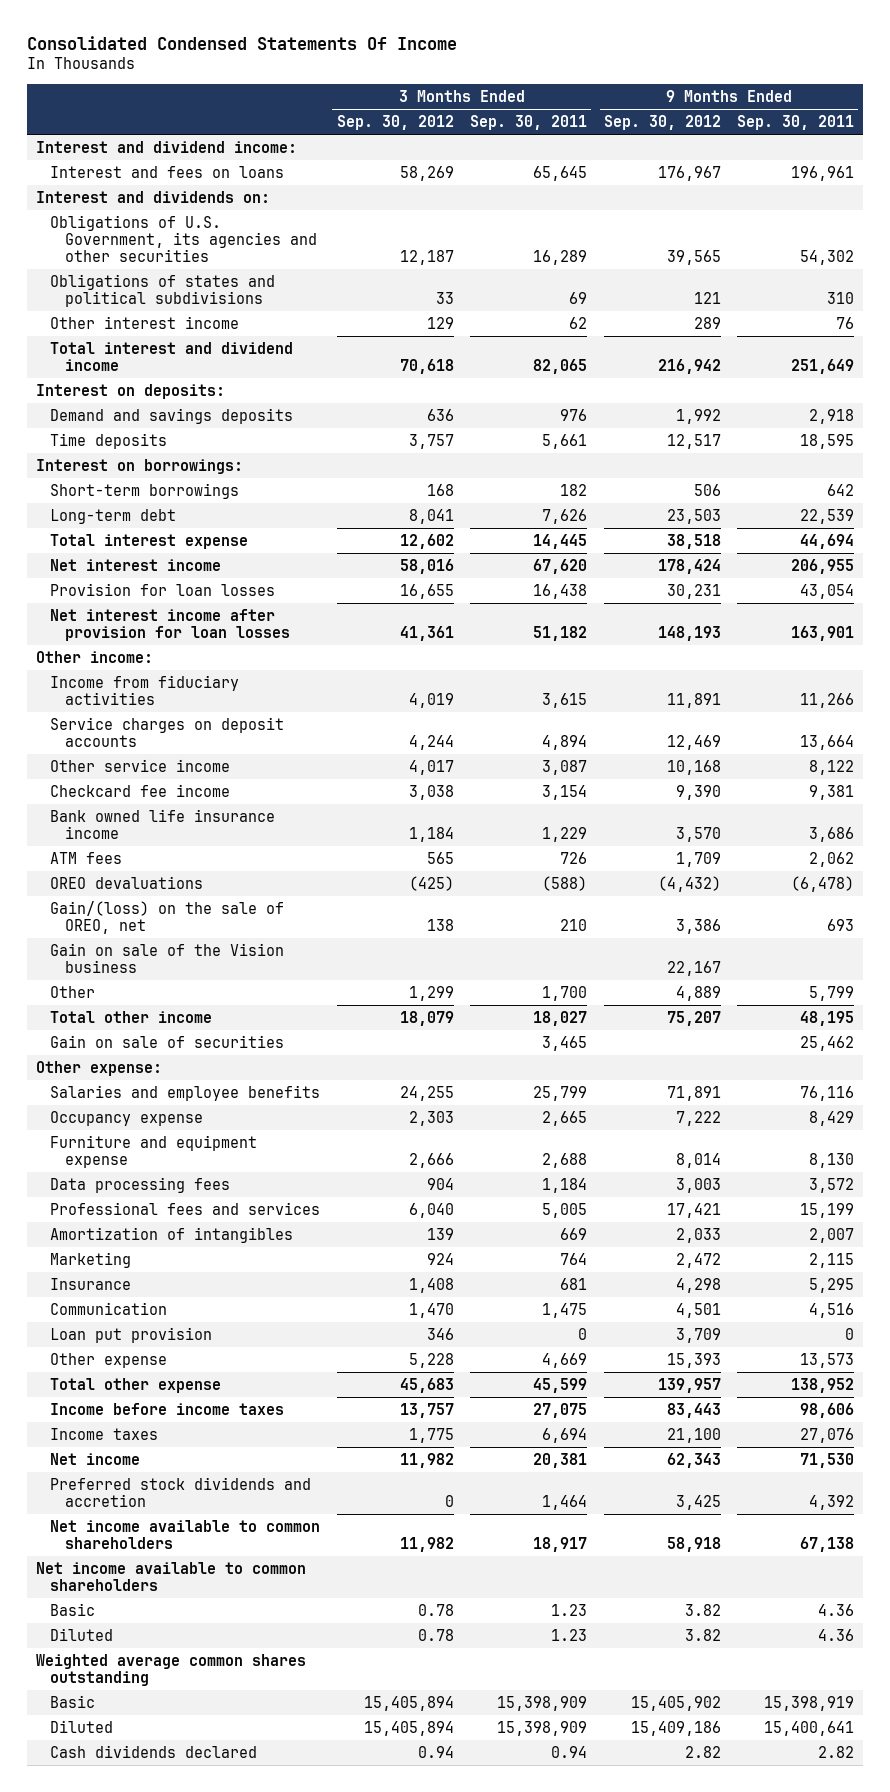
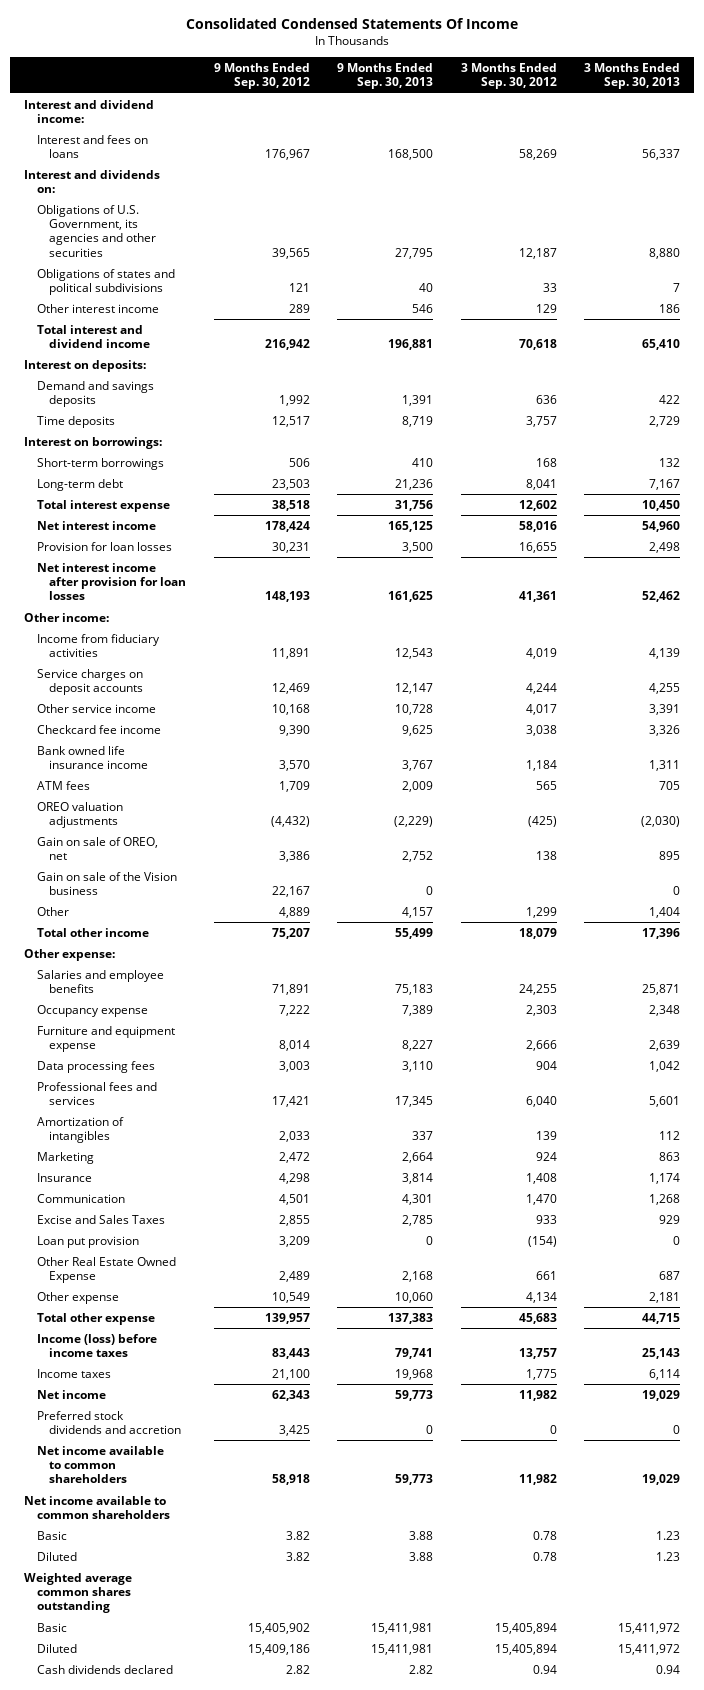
- | 3 Months Ended Sep. 30, 2012 | 3 Months Ended Sep. 30, 2011 | 9 Months Ended Sep. 30, 2012 | 9 Months Ended Sep. 30, 2011
+ | 9 Months Ended Sep. 30, 2012 | 9 Months Ended Sep. 30, 2013 | 3 Months Ended Sep. 30, 2012 | 3 Months Ended Sep. 30, 2013
- OREO devaluations | (425) | (588) | (4,432) | (6,478)
- Gain/(loss) on the sale of OREO, net | 138 | 210 | 3,386 | 693
+ OREO valuation adjustments | (4,432) | (2,229) | (425) | (2,030)
+ Gain on sale of OREO, net | 3,386 | 2,752 | 138 | 895
- Gain on sale of securities | | 3,465 | | 25,462
- Loan put provision | 346 | 0 | 3,709 | 0
- Other expense | 5,228 | 4,669 | 15,393 | 13,573
+ Excise and Sales Taxes | 2,855 | 2,785 | 933 | 929
+ Loan put provision | 3,209 | 0 | (154) | 0
+ Other Real Estate Owned Expense | 2,489 | 2,168 | 661 | 687
+ Other expense | 10,549 | 10,060 | 4,134 | 2,181
- Income before income taxes | 13,757 | 27,075 | 83,443 | 98,606
+ Income (loss) before income taxes | 83,443 | 79,741 | 13,757 | 25,143

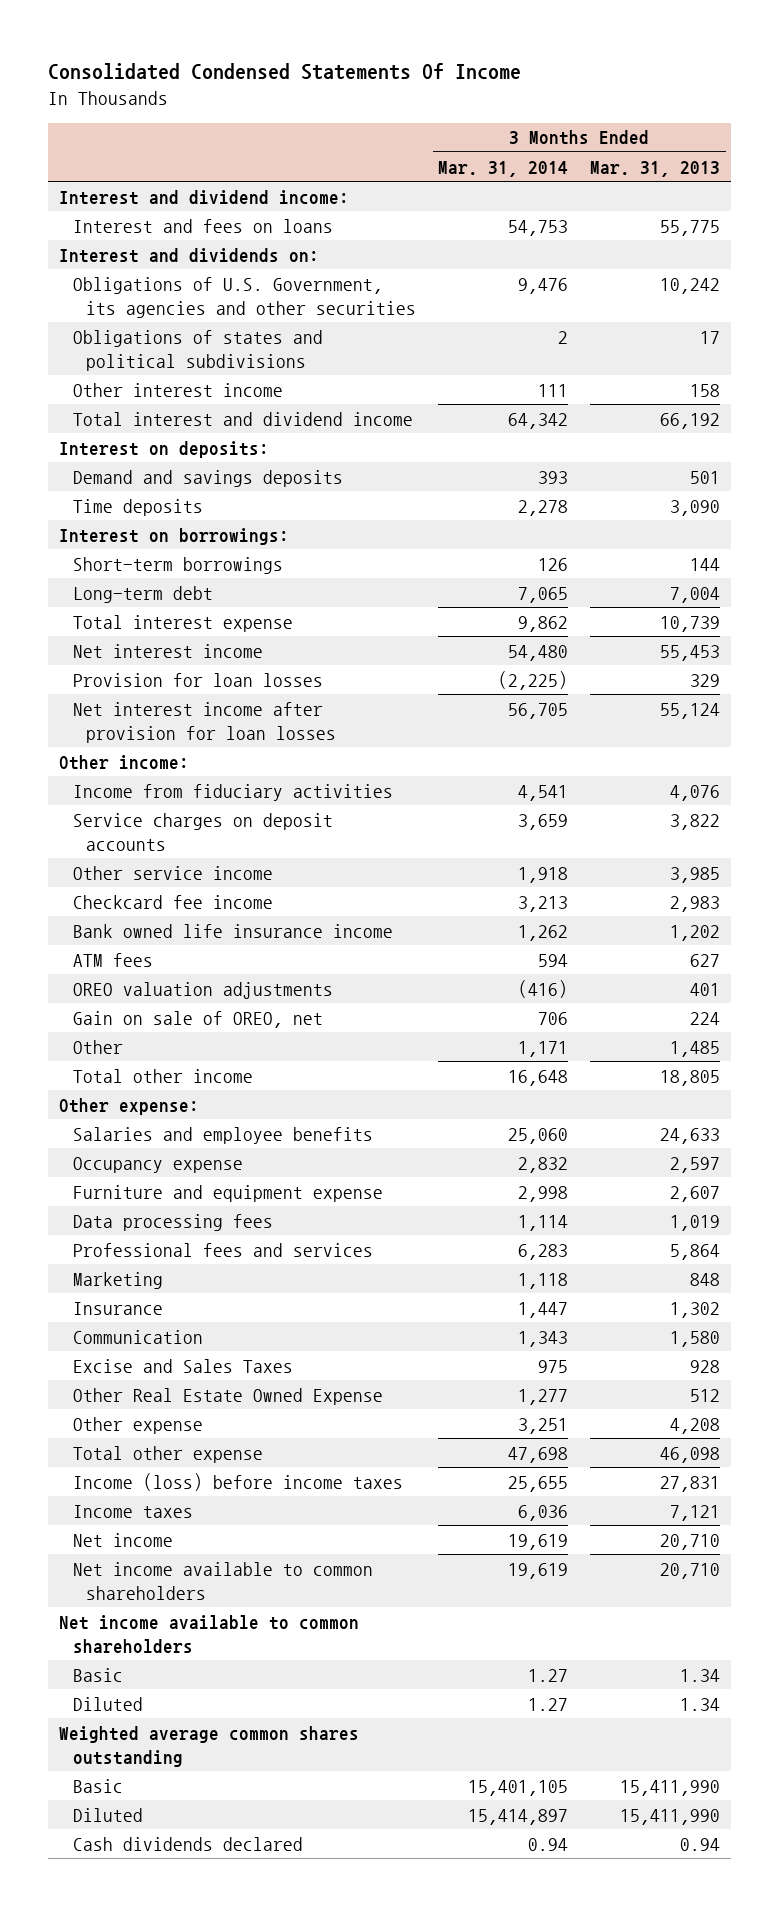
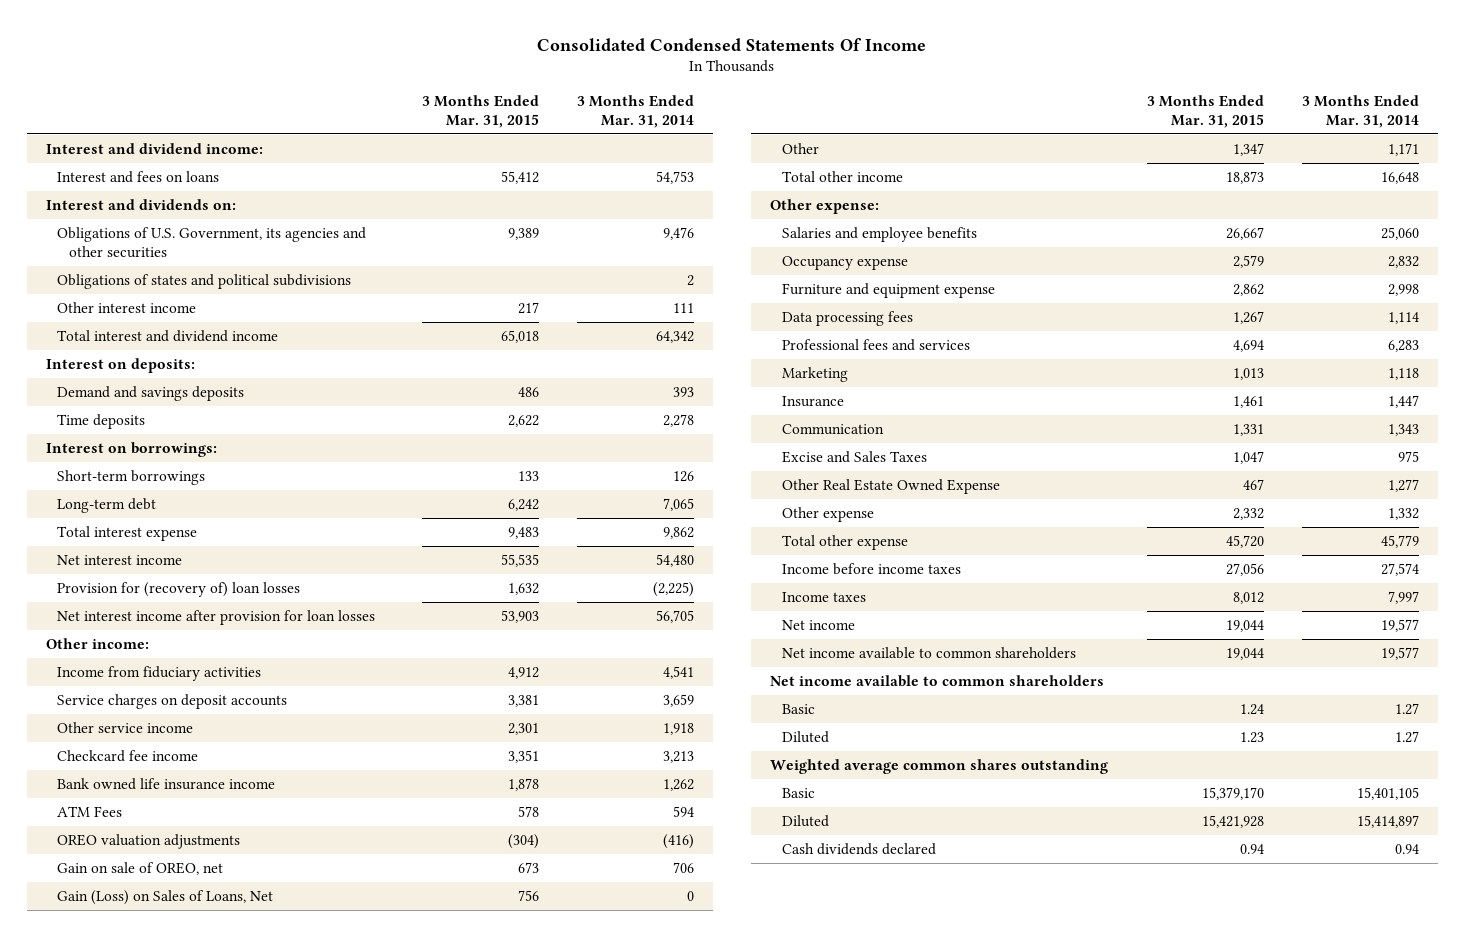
- | 3 Months Ended Mar. 31, 2014 | 3 Months Ended Mar. 31, 2013
+ | 3 Months Ended Mar. 31, 2015 | 3 Months Ended Mar. 31, 2014
- Provision for loan losses | (2,225) | 329
+ Provision for (recovery of) loan losses | 1,632 | (2,225)
- ATM fees | 594 | 627
+ ATM Fees | 578 | 594
+ Gain (Loss) on Sales of Loans, Net | 756 | 0
- Other expense | 3,251 | 4,208
- Total other expense | 47,698 | 46,098
- Income (loss) before income taxes | 25,655 | 27,831
- Income taxes | 6,036 | 7,121
- Net income | 19,619 | 20,710
- Net income available to common shareholders | 19,619 | 20,710
+ Other expense | 2,332 | 1,332
+ Total other expense | 45,720 | 45,779
+ Income before income taxes | 27,056 | 27,574
+ Income taxes | 8,012 | 7,997
+ Net income | 19,044 | 19,577
+ Net income available to common shareholders | 19,044 | 19,577

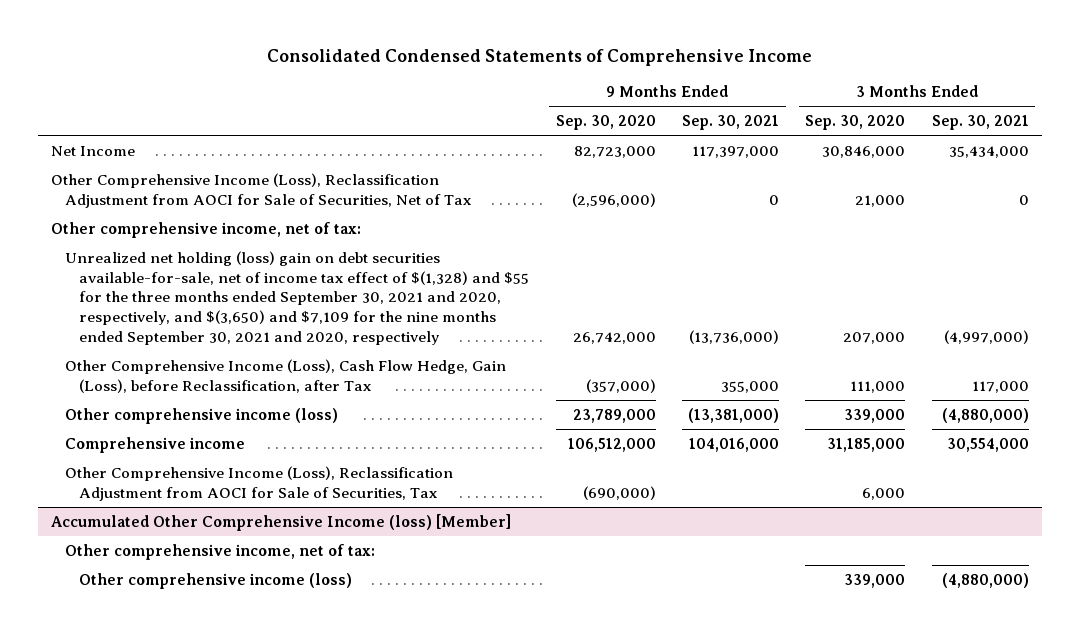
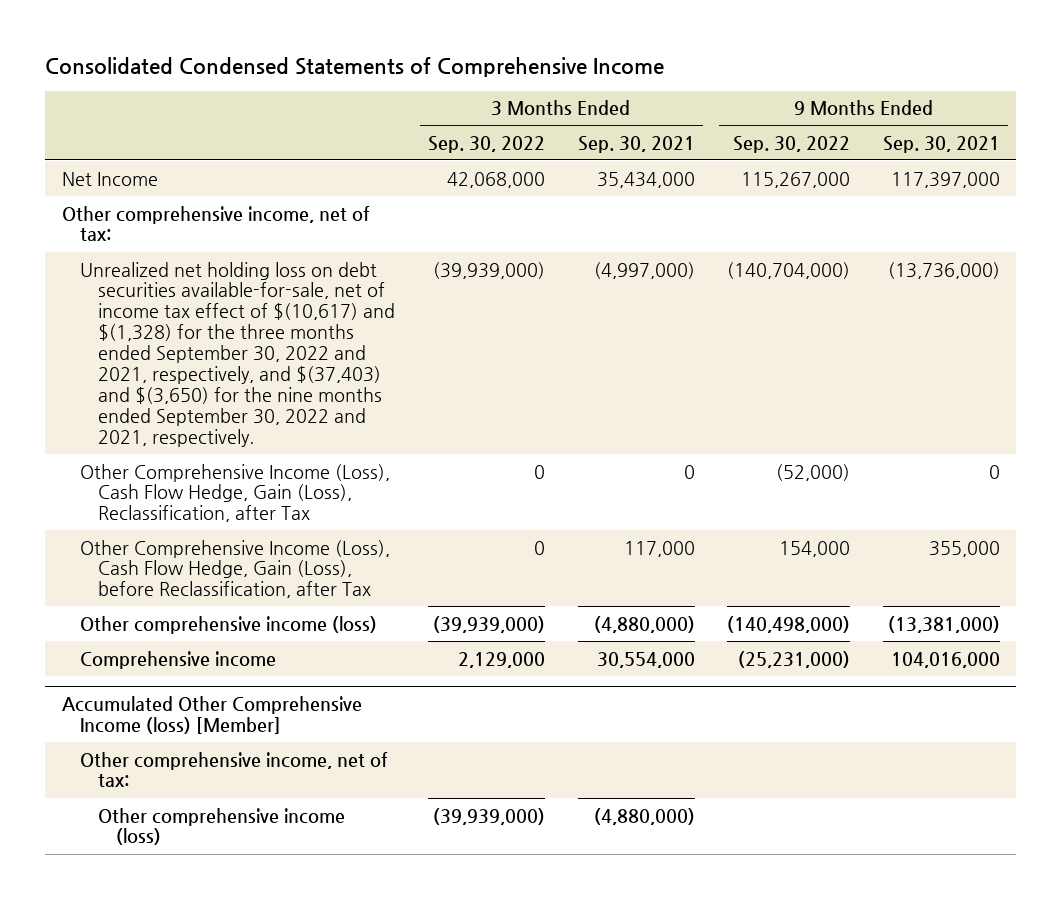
- | 9 Months Ended Sep. 30, 2020 | 9 Months Ended Sep. 30, 2021 | 3 Months Ended Sep. 30, 2020 | 3 Months Ended Sep. 30, 2021
+ | 3 Months Ended Sep. 30, 2022 | 3 Months Ended Sep. 30, 2021 | 9 Months Ended Sep. 30, 2022 | 9 Months Ended Sep. 30, 2021
- Other Comprehensive Income (Loss), Reclassification Adjustment from AOCI for Sale of Securities, Net of Tax | (2,596,000) | 0 | 21,000 | 0
- Unrealized net holding (loss) gain on debt securities available-for-sale, net of income tax effect of $(1,328) and $55 for the three months ended September 30, 2021 and 2020, respectively, and $(3,650) and $7,109 for the nine months ended September 30, 2021 and 2020, respectively | 26,742,000 | (13,736,000) | 207,000 | (4,997,000)
+ Unrealized net holding loss on debt securities available-for-sale, net of income tax effect of $(10,617) and $(1,328) for the three months ended September 30, 2022 and 2021, respectively, and $(37,403) and $(3,650) for the nine months ended September 30, 2022 and 2021, respectively. | (39,939,000) | (4,997,000) | (140,704,000) | (13,736,000)
+ Other Comprehensive Income (Loss), Cash Flow Hedge, Gain (Loss), Reclassification, after Tax | 0 | 0 | (52,000) | 0
- Other Comprehensive Income (Loss), Reclassification Adjustment from AOCI for Sale of Securities, Tax | (690,000) | | 6,000 |

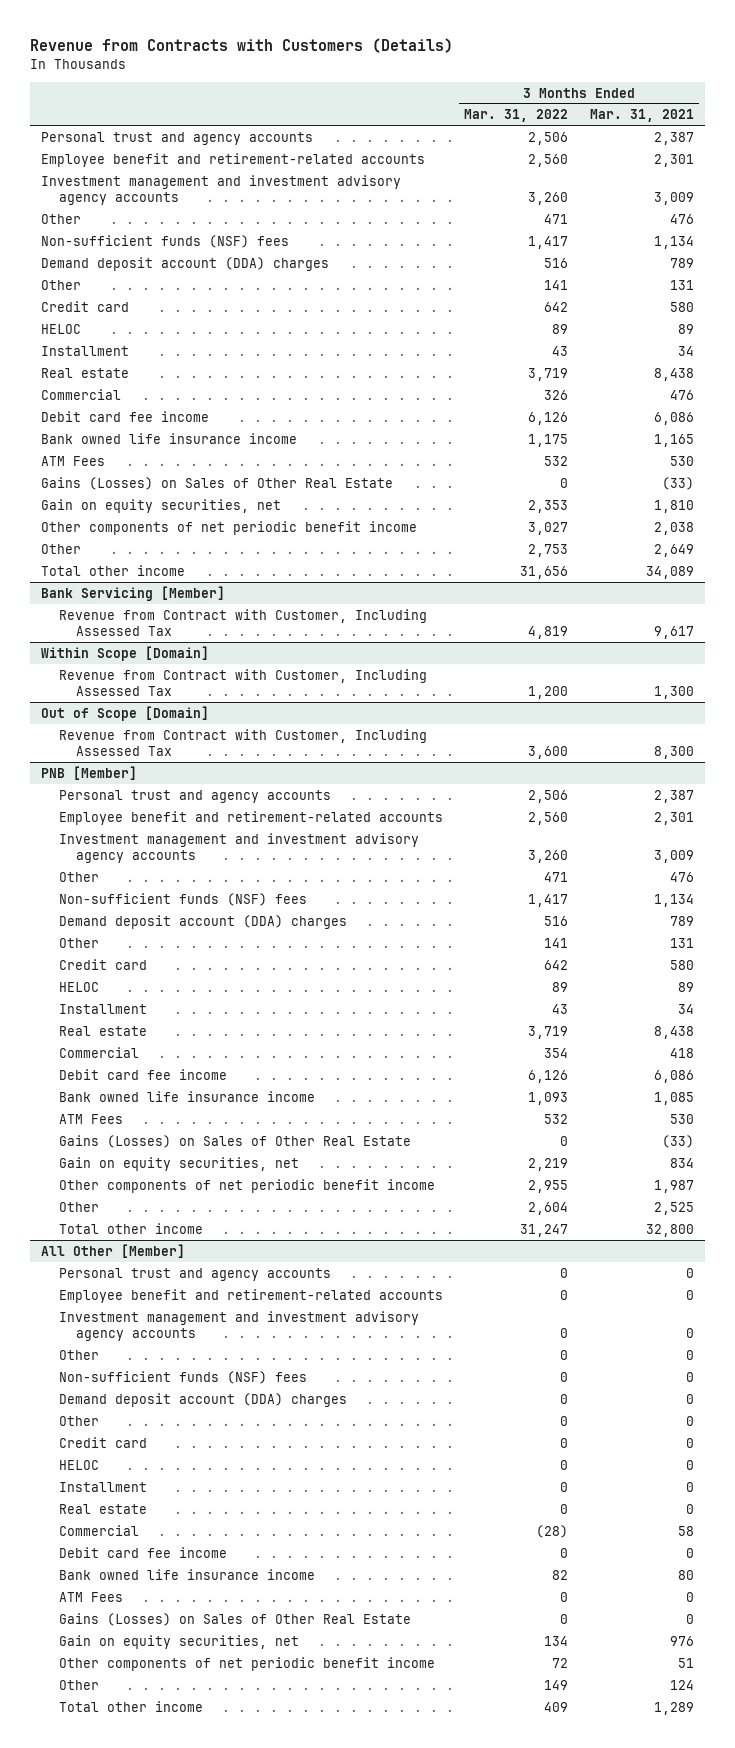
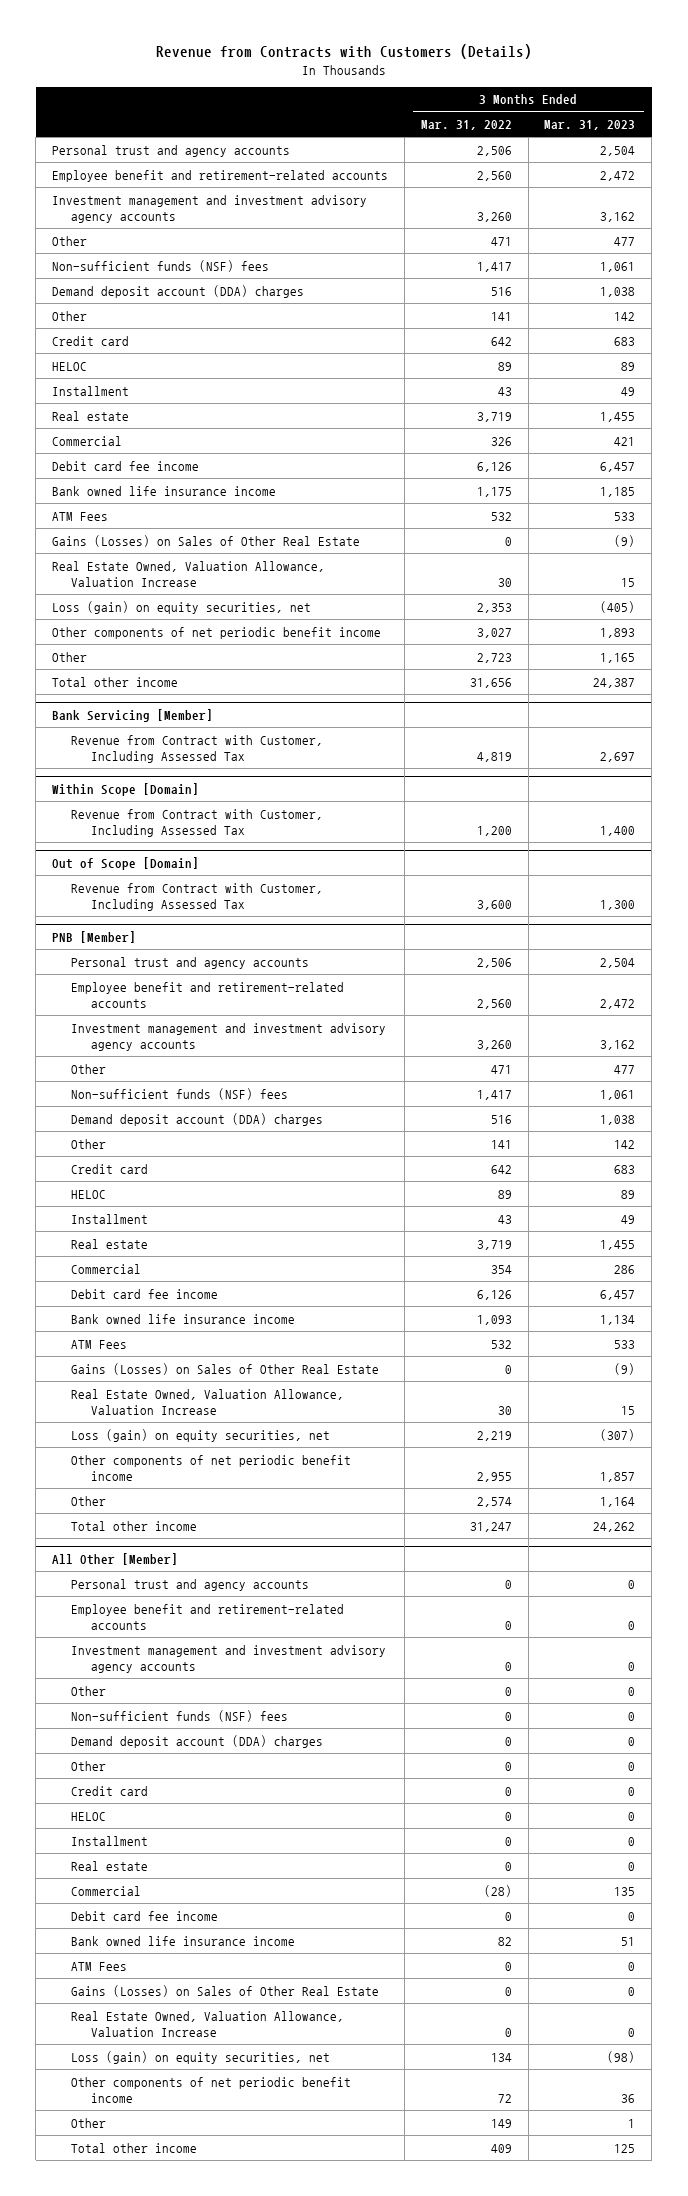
- | 3 Months Ended Mar. 31, 2022 | 3 Months Ended Mar. 31, 2021
+ | 3 Months Ended Mar. 31, 2022 | 3 Months Ended Mar. 31, 2023
- Gain on equity securities, net | 2,353 | 1,810
+ Real Estate Owned, Valuation Allowance, Valuation Increase | 30 | 15
+ Loss (gain) on equity securities, net | 2,353 | (405)
- Other | 2,753 | 2,649
+ Other | 2,723 | 1,165
@ PNB [Member]
- Gain on equity securities, net | 2,219 | 834
+ Real Estate Owned, Valuation Allowance, Valuation Increase | 30 | 15
+ Loss (gain) on equity securities, net | 2,219 | (307)
- Other | 2,604 | 2,525
+ Other | 2,574 | 1,164
@ All Other [Member]
- Gain on equity securities, net | 134 | 976
+ Real Estate Owned, Valuation Allowance, Valuation Increase | 0 | 0
+ Loss (gain) on equity securities, net | 134 | (98)

